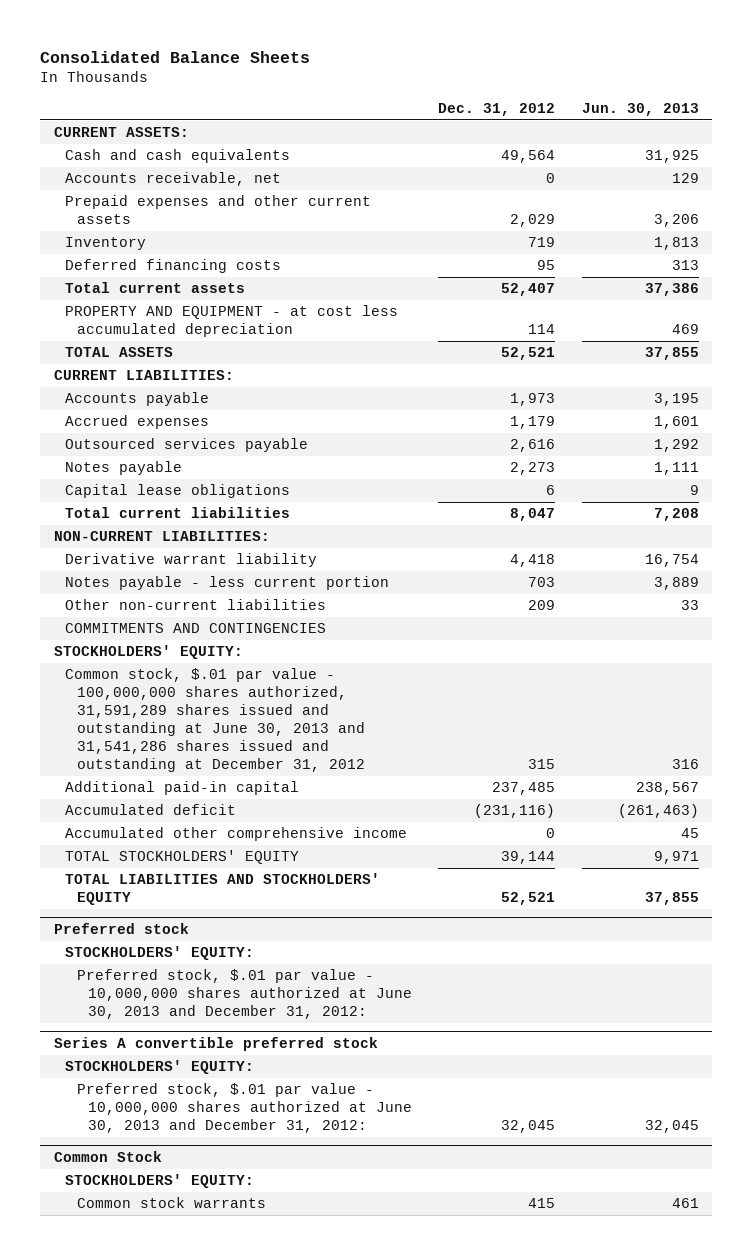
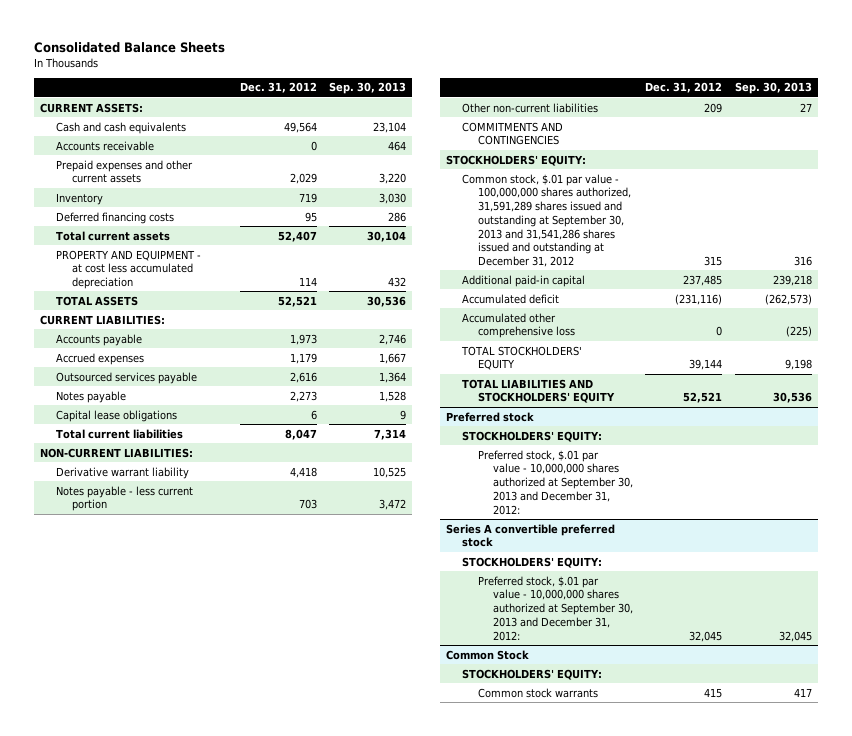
- | Dec. 31, 2012 | Jun. 30, 2013
+ | Dec. 31, 2012 | Sep. 30, 2013
- Accounts receivable, net | 0 | 129
+ Accounts receivable | 0 | 464
- Common stock, $.01 par value - 100,000,000 shares authorized, 31,591,289 shares issued and outstanding at June 30, 2013 and 31,541,286 shares issued and outstanding at December 31, 2012 | 315 | 316
+ Common stock, $.01 par value - 100,000,000 shares authorized, 31,591,289 shares issued and outstanding at September 30, 2013 and 31,541,286 shares issued and outstanding at December 31, 2012 | 315 | 316
- Accumulated other comprehensive income | 0 | 45
+ Accumulated other comprehensive loss | 0 | (225)
@ Preferred stock
- Preferred stock, $.01 par value - 10,000,000 shares authorized at June 30, 2013 and December 31, 2012:
+ Preferred stock, $.01 par value - 10,000,000 shares authorized at September 30, 2013 and December 31, 2012:
@ Series A convertible preferred stock
- Preferred stock, $.01 par value - 10,000,000 shares authorized at June 30, 2013 and December 31, 2012: | 32,045 | 32,045
+ Preferred stock, $.01 par value - 10,000,000 shares authorized at September 30, 2013 and December 31, 2012: | 32,045 | 32,045

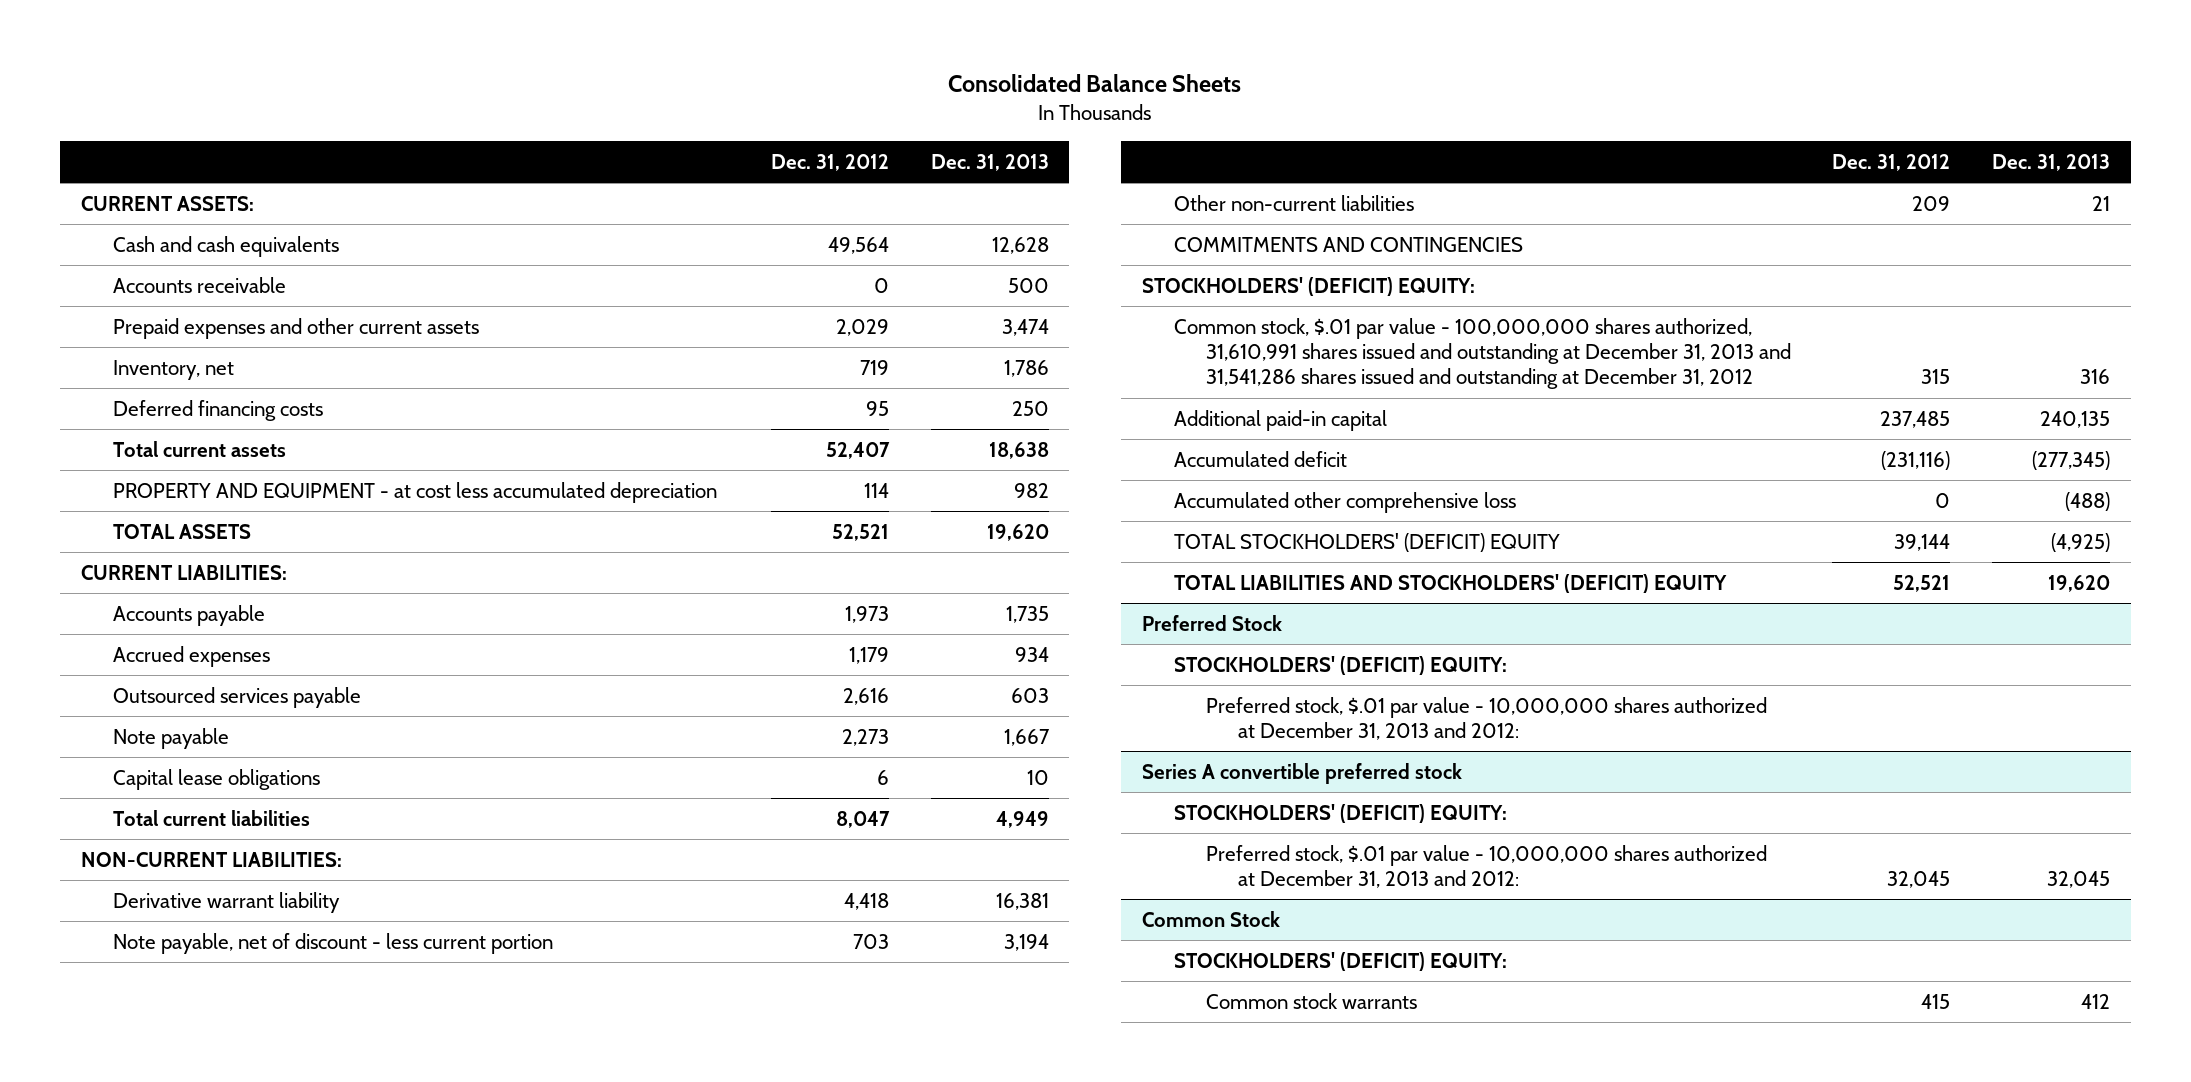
- | Dec. 31, 2012 | Sep. 30, 2013
+ | Dec. 31, 2012 | Dec. 31, 2013
- Inventory | 719 | 3,030
+ Inventory, net | 719 | 1,786
- Notes payable | 2,273 | 1,528
+ Note payable | 2,273 | 1,667
- Notes payable - less current portion | 703 | 3,472
+ Note payable, net of discount - less current portion | 703 | 3,194
- STOCKHOLDERS' EQUITY:
- Common stock, $.01 par value - 100,000,000 shares authorized, 31,591,289 shares issued and outstanding at September 30, 2013 and 31,541,286 shares issued and outstanding at December 31, 2012 | 315 | 316
+ STOCKHOLDERS' (DEFICIT) EQUITY:
+ Common stock, $.01 par value - 100,000,000 shares authorized, 31,610,991 shares issued and outstanding at December 31, 2013 and 31,541,286 shares issued and outstanding at December 31, 2012 | 315 | 316
- TOTAL STOCKHOLDERS' EQUITY | 39,144 | 9,198
- TOTAL LIABILITIES AND STOCKHOLDERS' EQUITY | 52,521 | 30,536
- Preferred stock
- STOCKHOLDERS' EQUITY:
- Preferred stock, $.01 par value - 10,000,000 shares authorized at September 30, 2013 and December 31, 2012:
+ TOTAL STOCKHOLDERS' (DEFICIT) EQUITY | 39,144 | (4,925)
+ TOTAL LIABILITIES AND STOCKHOLDERS' (DEFICIT) EQUITY | 52,521 | 19,620
+ Preferred Stock
+ STOCKHOLDERS' (DEFICIT) EQUITY:
+ Preferred stock, $.01 par value - 10,000,000 shares authorized at December 31, 2013 and 2012:
@ Series A convertible preferred stock
- STOCKHOLDERS' EQUITY:
- Preferred stock, $.01 par value - 10,000,000 shares authorized at September 30, 2013 and December 31, 2012: | 32,045 | 32,045
+ STOCKHOLDERS' (DEFICIT) EQUITY:
+ Preferred stock, $.01 par value - 10,000,000 shares authorized at December 31, 2013 and 2012: | 32,045 | 32,045
@ Common Stock
- STOCKHOLDERS' EQUITY:
+ STOCKHOLDERS' (DEFICIT) EQUITY:

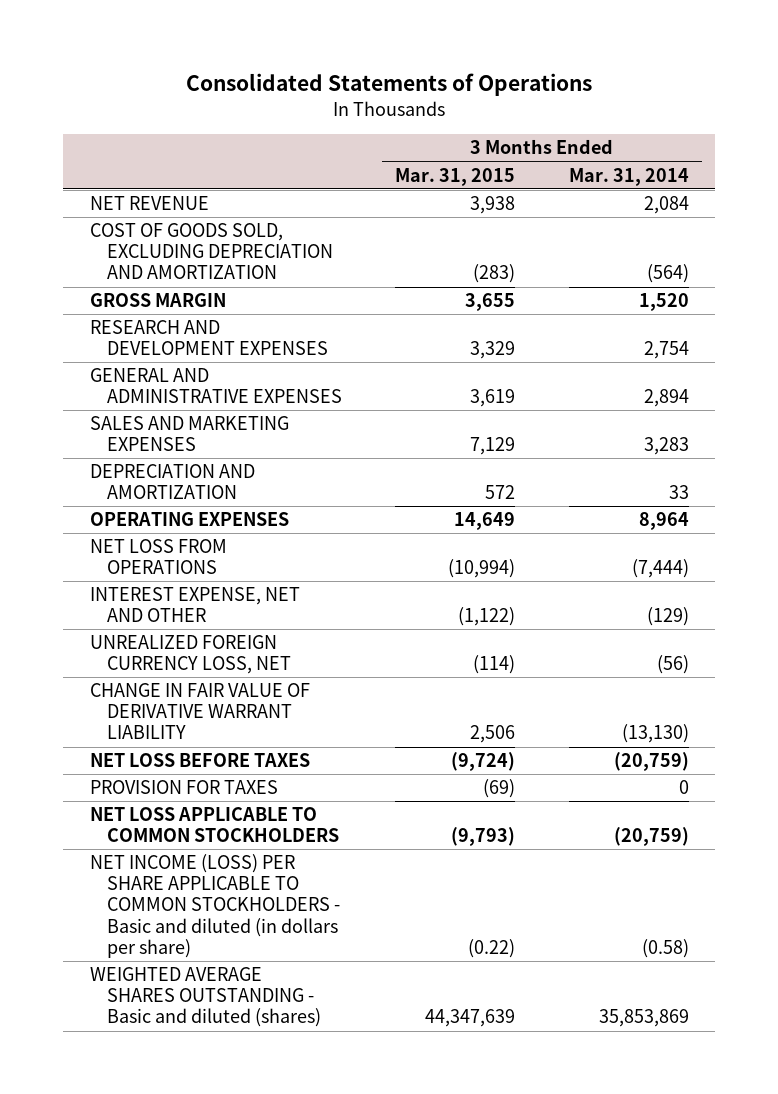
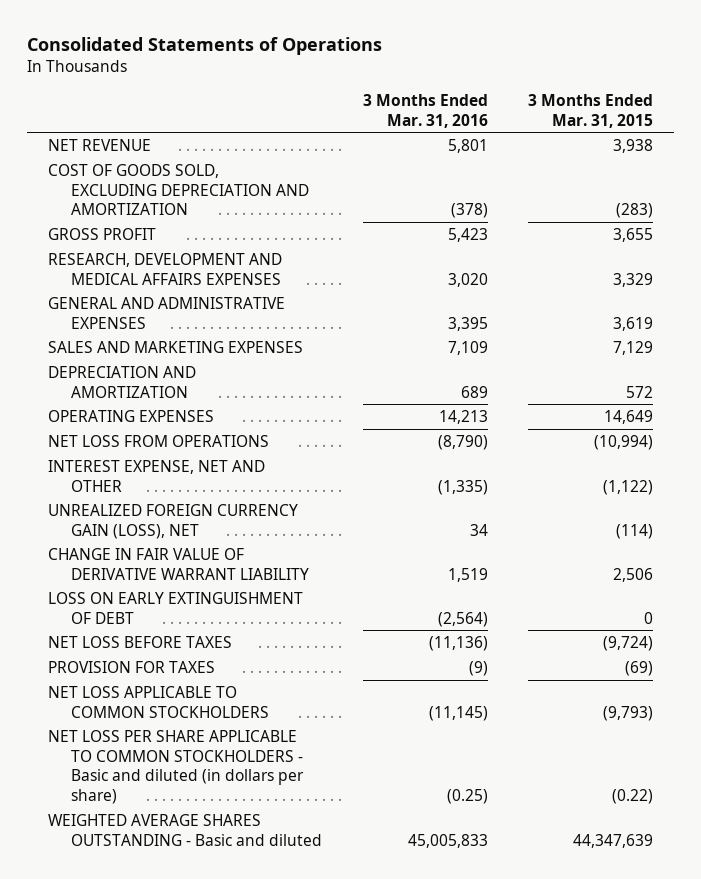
- | 3 Months Ended Mar. 31, 2015 | 3 Months Ended Mar. 31, 2014
+ | 3 Months Ended Mar. 31, 2016 | 3 Months Ended Mar. 31, 2015
- GROSS MARGIN | 3,655 | 1,520
- RESEARCH AND DEVELOPMENT EXPENSES | 3,329 | 2,754
+ GROSS PROFIT | 5,423 | 3,655
+ RESEARCH, DEVELOPMENT AND MEDICAL AFFAIRS EXPENSES | 3,020 | 3,329
- UNREALIZED FOREIGN CURRENCY LOSS, NET | (114) | (56)
+ UNREALIZED FOREIGN CURRENCY GAIN (LOSS), NET | 34 | (114)
+ LOSS ON EARLY EXTINGUISHMENT OF DEBT | (2,564) | 0
- NET INCOME (LOSS) PER SHARE APPLICABLE TO COMMON STOCKHOLDERS - Basic and diluted (in dollars per share) | (0.22) | (0.58)
- WEIGHTED AVERAGE SHARES OUTSTANDING - Basic and diluted (shares) | 44,347,639 | 35,853,869
+ NET LOSS PER SHARE APPLICABLE TO COMMON STOCKHOLDERS - Basic and diluted (in dollars per share) | (0.25) | (0.22)
+ WEIGHTED AVERAGE SHARES OUTSTANDING - Basic and diluted | 45,005,833 | 44,347,639

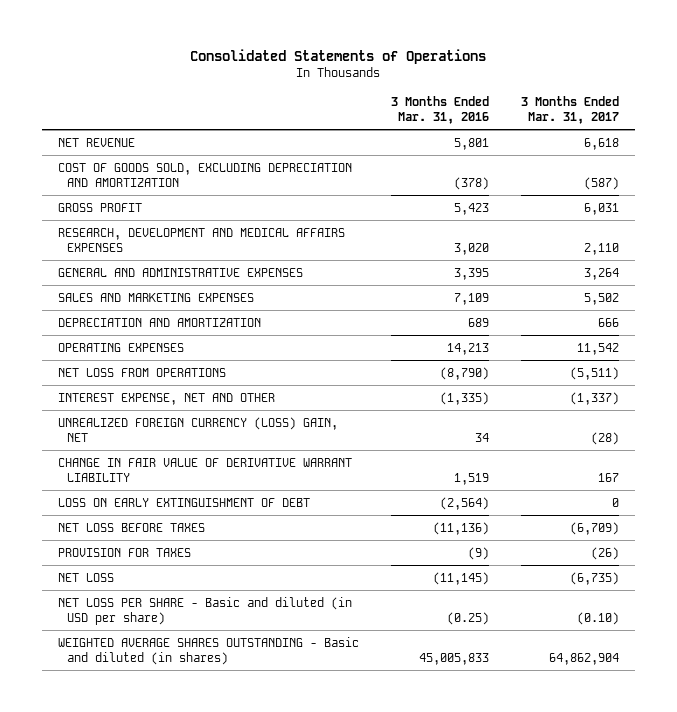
- | 3 Months Ended Mar. 31, 2016 | 3 Months Ended Mar. 31, 2015
+ | 3 Months Ended Mar. 31, 2016 | 3 Months Ended Mar. 31, 2017
- UNREALIZED FOREIGN CURRENCY GAIN (LOSS), NET | 34 | (114)
+ UNREALIZED FOREIGN CURRENCY (LOSS) GAIN, NET | 34 | (28)
- NET LOSS APPLICABLE TO COMMON STOCKHOLDERS | (11,145) | (9,793)
- NET LOSS PER SHARE APPLICABLE TO COMMON STOCKHOLDERS - Basic and diluted (in dollars per share) | (0.25) | (0.22)
- WEIGHTED AVERAGE SHARES OUTSTANDING - Basic and diluted | 45,005,833 | 44,347,639
+ NET LOSS | (11,145) | (6,735)
+ NET LOSS PER SHARE - Basic and diluted (in USD per share) | (0.25) | (0.10)
+ WEIGHTED AVERAGE SHARES OUTSTANDING - Basic and diluted (in shares) | 45,005,833 | 64,862,904

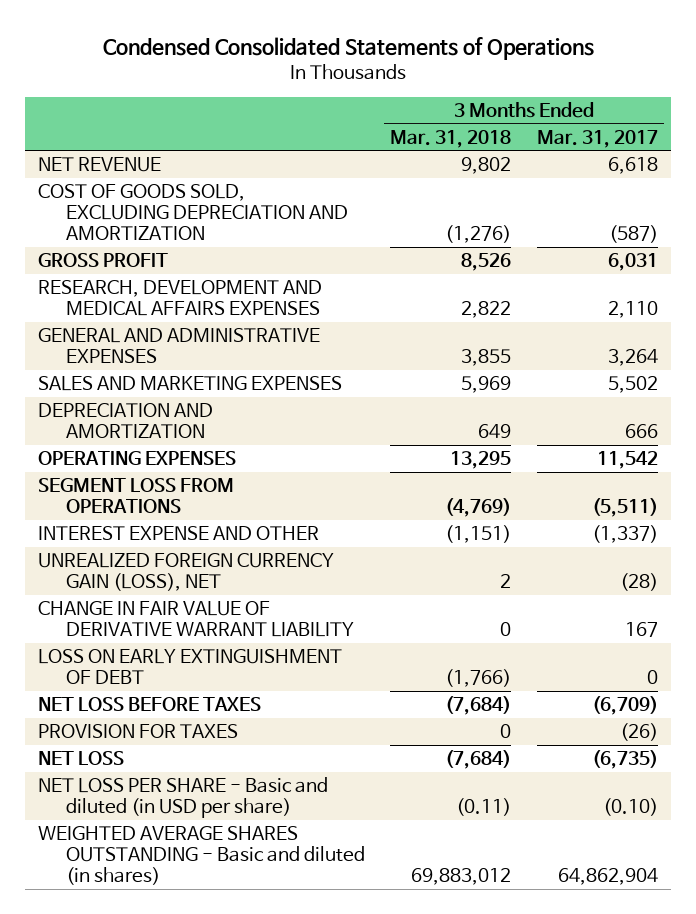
- Consolidated Statements of Operations
+ Condensed Consolidated Statements of Operations
- | 3 Months Ended Mar. 31, 2016 | 3 Months Ended Mar. 31, 2017
+ | 3 Months Ended Mar. 31, 2018 | 3 Months Ended Mar. 31, 2017
- NET LOSS FROM OPERATIONS | (8,790) | (5,511)
- INTEREST EXPENSE, NET AND OTHER | (1,335) | (1,337)
- UNREALIZED FOREIGN CURRENCY (LOSS) GAIN, NET | 34 | (28)
+ SEGMENT LOSS FROM OPERATIONS | (4,769) | (5,511)
+ INTEREST EXPENSE AND OTHER | (1,151) | (1,337)
+ UNREALIZED FOREIGN CURRENCY GAIN (LOSS), NET | 2 | (28)

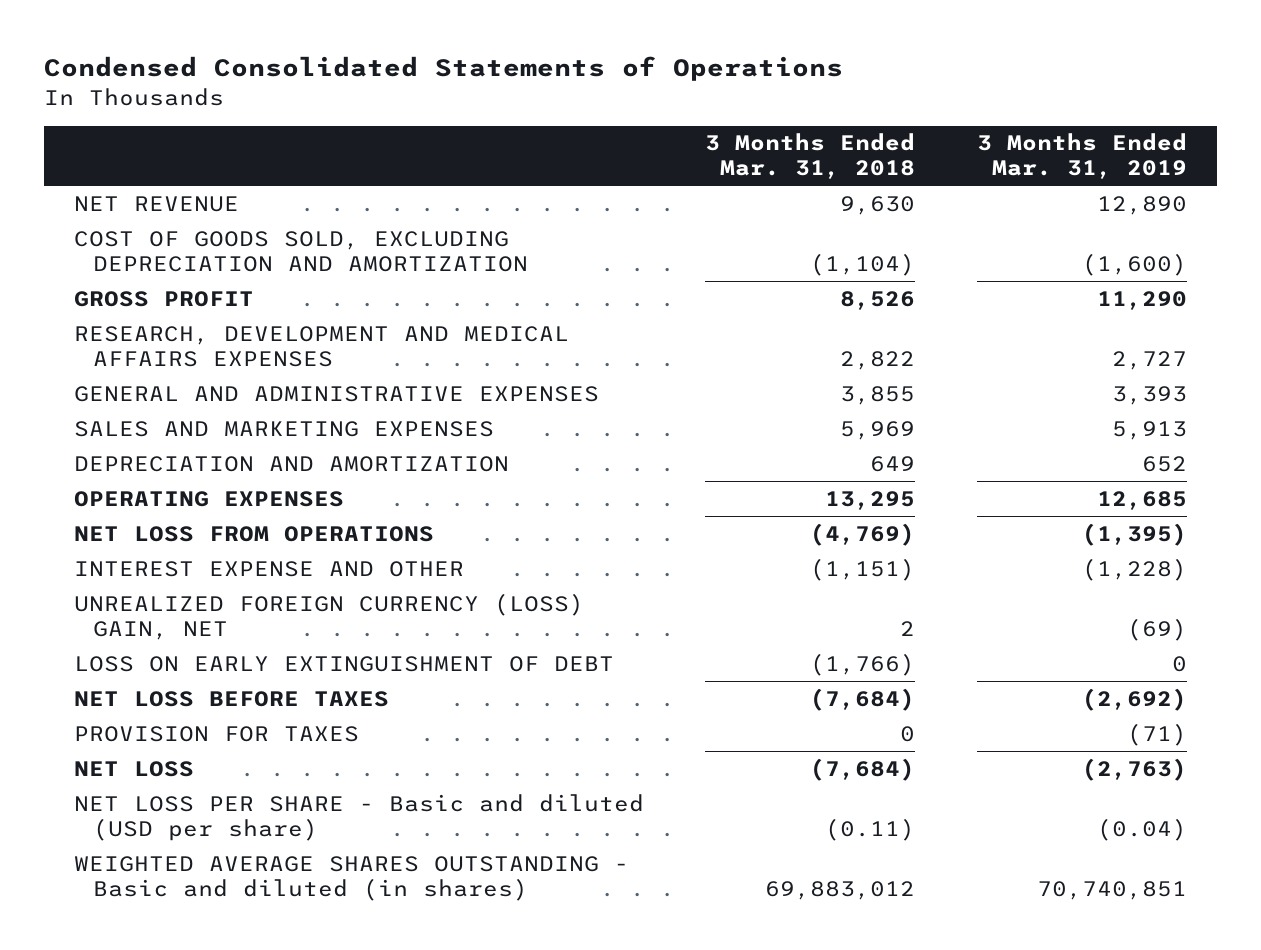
- | 3 Months Ended Mar. 31, 2018 | 3 Months Ended Mar. 31, 2017
+ | 3 Months Ended Mar. 31, 2018 | 3 Months Ended Mar. 31, 2019
- NET REVENUE | 9,802 | 6,618
- COST OF GOODS SOLD, EXCLUDING DEPRECIATION AND AMORTIZATION | (1,276) | (587)
+ NET REVENUE | 9,630 | 12,890
+ COST OF GOODS SOLD, EXCLUDING DEPRECIATION AND AMORTIZATION | (1,104) | (1,600)
- SEGMENT LOSS FROM OPERATIONS | (4,769) | (5,511)
+ NET LOSS FROM OPERATIONS | (4,769) | (1,395)
- UNREALIZED FOREIGN CURRENCY GAIN (LOSS), NET | 2 | (28)
- CHANGE IN FAIR VALUE OF DERIVATIVE WARRANT LIABILITY | 0 | 167
+ UNREALIZED FOREIGN CURRENCY (LOSS) GAIN, NET | 2 | (69)
- NET LOSS PER SHARE - Basic and diluted (in USD per share) | (0.11) | (0.10)
+ NET LOSS PER SHARE - Basic and diluted (USD per share) | (0.11) | (0.04)

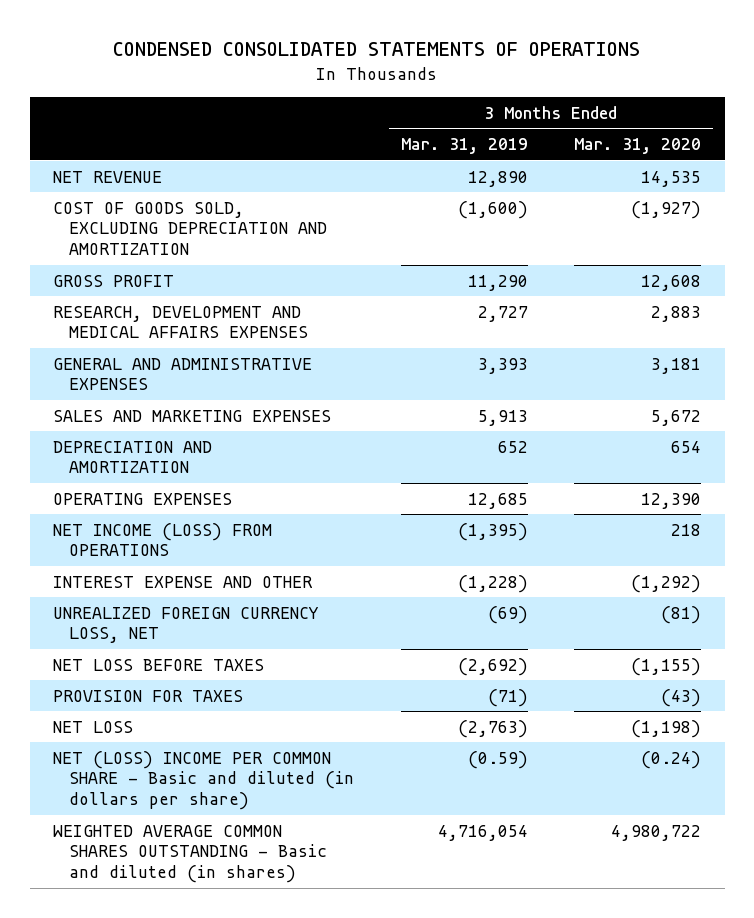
- Condensed Consolidated Statements of Operations
+ CONDENSED CONSOLIDATED STATEMENTS OF OPERATIONS
- | 3 Months Ended Mar. 31, 2018 | 3 Months Ended Mar. 31, 2019
+ | 3 Months Ended Mar. 31, 2019 | 3 Months Ended Mar. 31, 2020
- NET LOSS FROM OPERATIONS | (4,769) | (1,395)
+ NET INCOME (LOSS) FROM OPERATIONS | (1,395) | 218
- UNREALIZED FOREIGN CURRENCY (LOSS) GAIN, NET | 2 | (69)
- LOSS ON EARLY EXTINGUISHMENT OF DEBT | (1,766) | 0
+ UNREALIZED FOREIGN CURRENCY LOSS, NET | (69) | (81)
- NET LOSS PER SHARE - Basic and diluted (USD per share) | (0.11) | (0.04)
- WEIGHTED AVERAGE SHARES OUTSTANDING - Basic and diluted (in shares) | 69,883,012 | 70,740,851
+ NET (LOSS) INCOME PER COMMON SHARE - Basic and diluted (in dollars per share) | (0.59) | (0.24)
+ WEIGHTED AVERAGE COMMON SHARES OUTSTANDING - Basic and diluted (in shares) | 4,716,054 | 4,980,722

